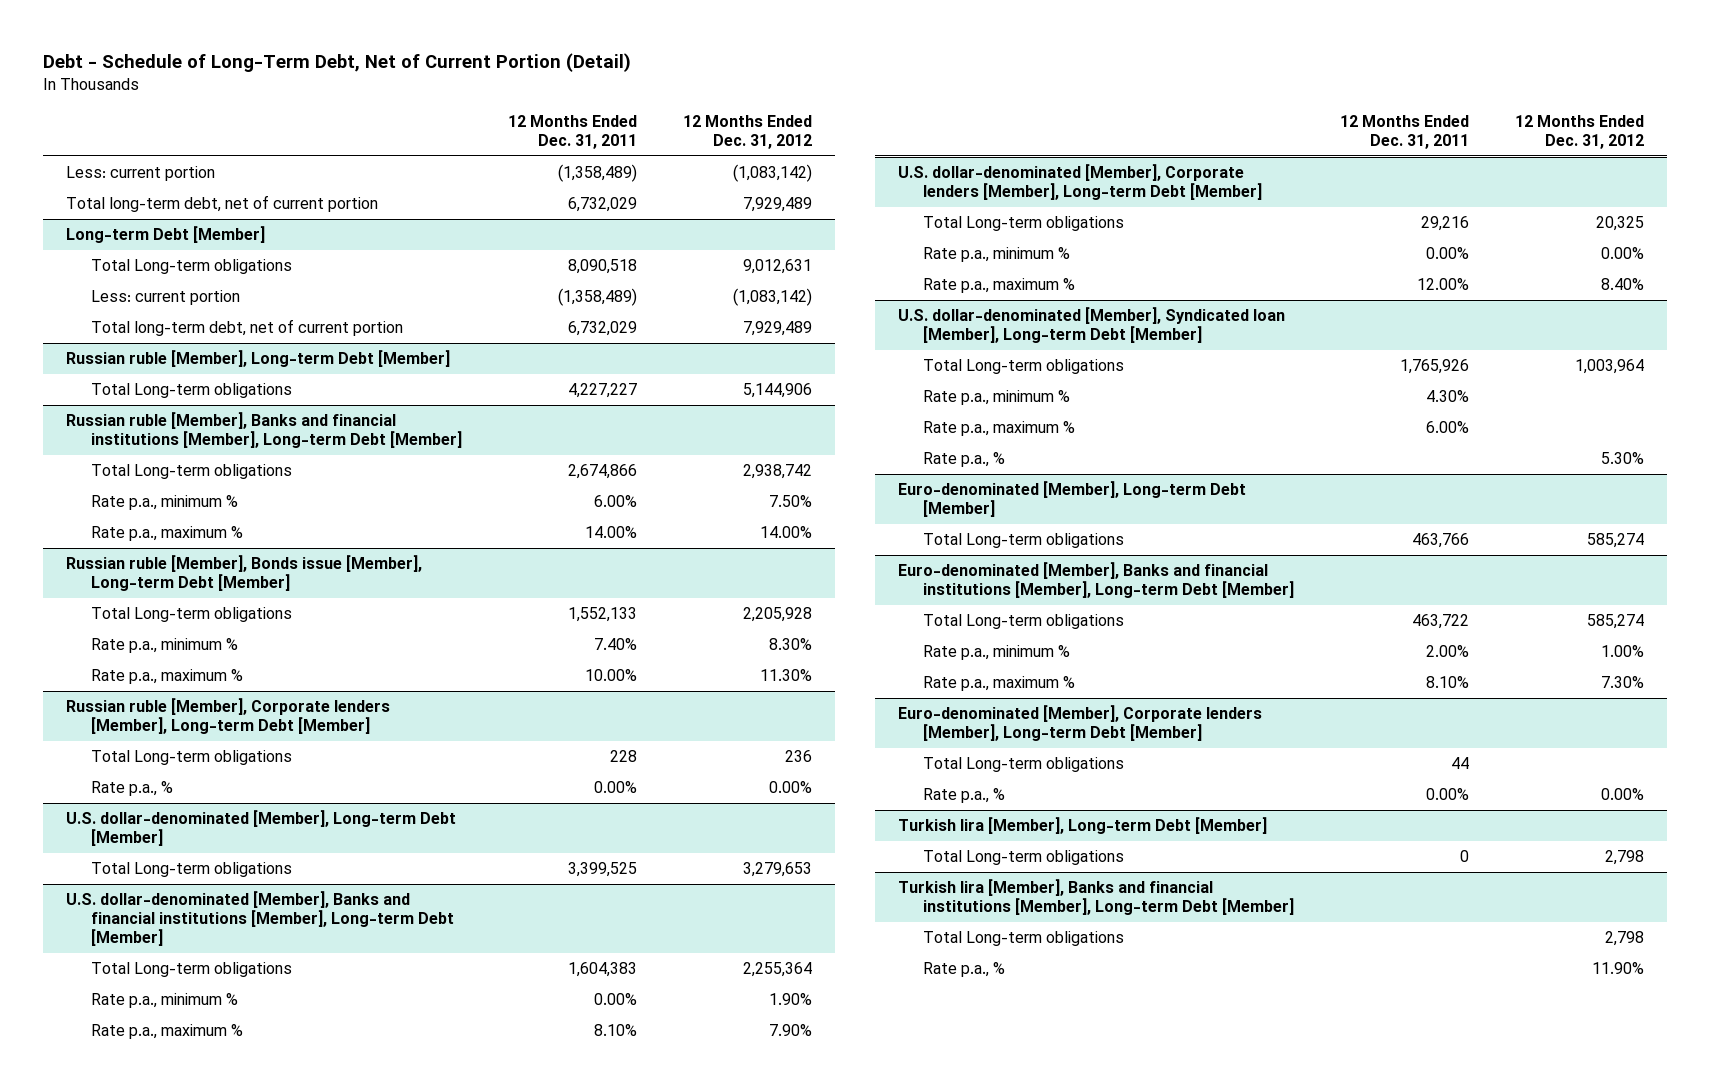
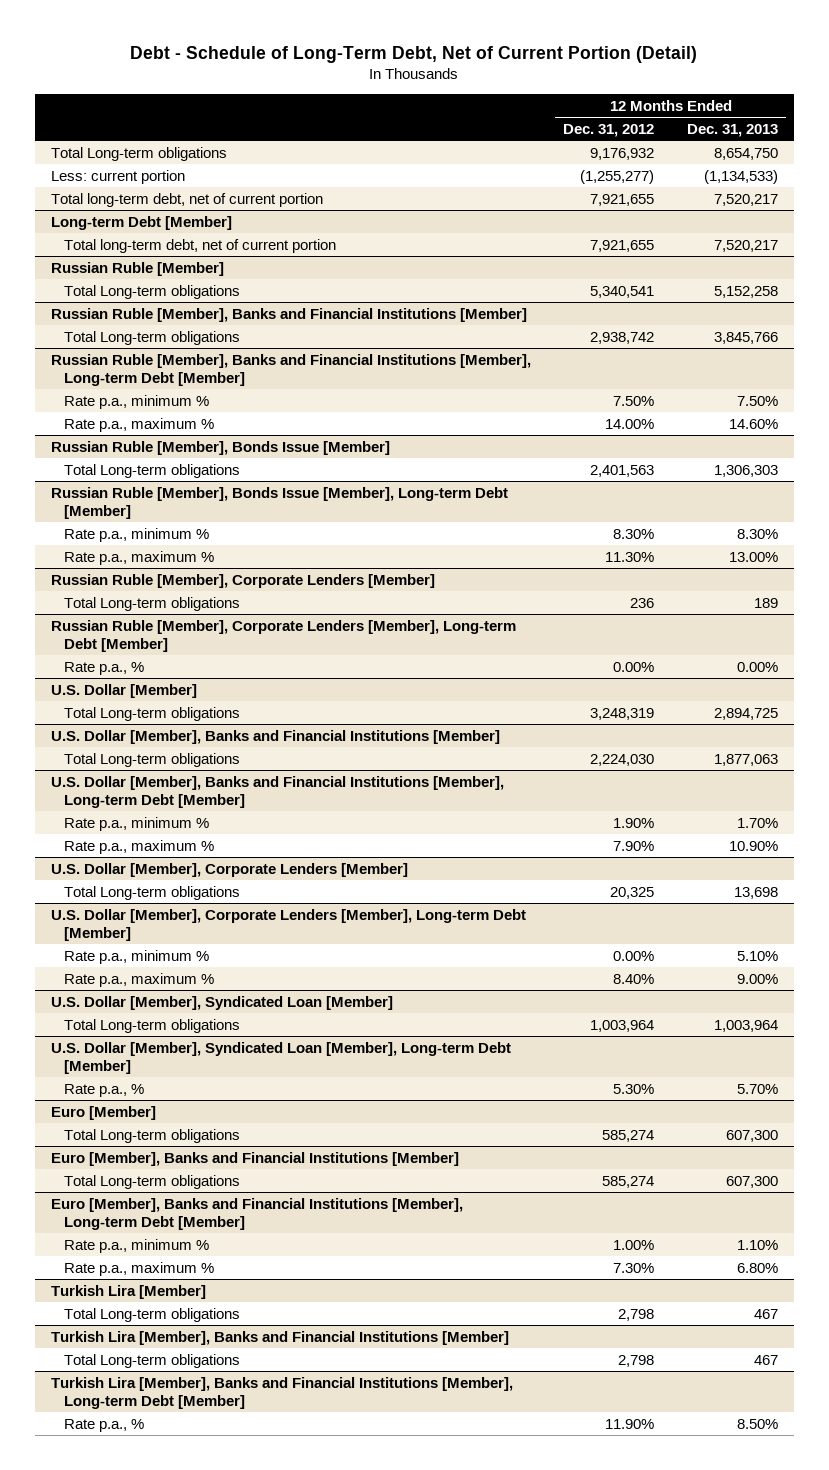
- | 12 Months Ended Dec. 31, 2011 | 12 Months Ended Dec. 31, 2012
+ | 12 Months Ended Dec. 31, 2012 | 12 Months Ended Dec. 31, 2013
- Less: current portion | (1,358,489) | (1,083,142)
- Total long-term debt, net of current portion | 6,732,029 | 7,929,489
+ Total Long-term obligations | 9,176,932 | 8,654,750
+ Less: current portion | (1,255,277) | (1,134,533)
+ Total long-term debt, net of current portion | 7,921,655 | 7,520,217
@ Long-term Debt [Member]
- Total Long-term obligations | 8,090,518 | 9,012,631
- Less: current portion | (1,358,489) | (1,083,142)
- Total long-term debt, net of current portion | 6,732,029 | 7,929,489
- Russian ruble [Member], Long-term Debt [Member]
- Total Long-term obligations | 4,227,227 | 5,144,906
- Russian ruble [Member], Banks and financial institutions [Member], Long-term Debt [Member]
@ Long-term Debt [Member]
+ Total long-term debt, net of current portion | 7,921,655 | 7,520,217
+ Russian Ruble [Member]
+ Total Long-term obligations | 5,340,541 | 5,152,258
+ Russian Ruble [Member], Banks and Financial Institutions [Member]
+ Russian Ruble [Member], Banks and Financial Institutions [Member], Long-term Debt [Member]
- Russian ruble [Member], Bonds issue [Member], Long-term Debt [Member]
- Total Long-term obligations | 1,552,133 | 2,205,928
+ Russian Ruble [Member], Bonds Issue [Member]
+ Total Long-term obligations | 2,401,563 | 1,306,303
+ Russian Ruble [Member], Bonds Issue [Member], Long-term Debt [Member]
- Russian ruble [Member], Corporate lenders [Member], Long-term Debt [Member]
+ Russian Ruble [Member], Corporate Lenders [Member]
+ Russian Ruble [Member], Corporate Lenders [Member], Long-term Debt [Member]
- U.S. dollar-denominated [Member], Long-term Debt [Member]
- Total Long-term obligations | 3,399,525 | 3,279,653
- U.S. dollar-denominated [Member], Banks and financial institutions [Member], Long-term Debt [Member]
- Total Long-term obligations | 1,604,383 | 2,255,364
+ U.S. Dollar [Member]
+ Total Long-term obligations | 3,248,319 | 2,894,725
+ U.S. Dollar [Member], Banks and Financial Institutions [Member]
+ Total Long-term obligations | 2,224,030 | 1,877,063
+ U.S. Dollar [Member], Banks and Financial Institutions [Member], Long-term Debt [Member]
- U.S. dollar-denominated [Member], Corporate lenders [Member], Long-term Debt [Member]
+ U.S. Dollar [Member], Corporate Lenders [Member]
+ U.S. Dollar [Member], Corporate Lenders [Member], Long-term Debt [Member]
- U.S. dollar-denominated [Member], Syndicated loan [Member], Long-term Debt [Member]
+ U.S. Dollar [Member], Syndicated Loan [Member]
- Rate p.a., minimum % | 4.30% |
- Rate p.a., maximum % | 6.00% |
+ U.S. Dollar [Member], Syndicated Loan [Member], Long-term Debt [Member]
- Euro-denominated [Member], Long-term Debt [Member]
+ Euro [Member]
- Euro-denominated [Member], Banks and financial institutions [Member], Long-term Debt [Member]
+ Euro [Member], Banks and Financial Institutions [Member]
+ Euro [Member], Banks and Financial Institutions [Member], Long-term Debt [Member]
- Euro-denominated [Member], Corporate lenders [Member], Long-term Debt [Member]
- Total Long-term obligations | 44 |
- Rate p.a., % | 0.00% | 0.00%
- Turkish lira [Member], Long-term Debt [Member]
+ Turkish Lira [Member]
- Turkish lira [Member], Banks and financial institutions [Member], Long-term Debt [Member]
+ Turkish Lira [Member], Banks and Financial Institutions [Member]
+ Turkish Lira [Member], Banks and Financial Institutions [Member], Long-term Debt [Member]

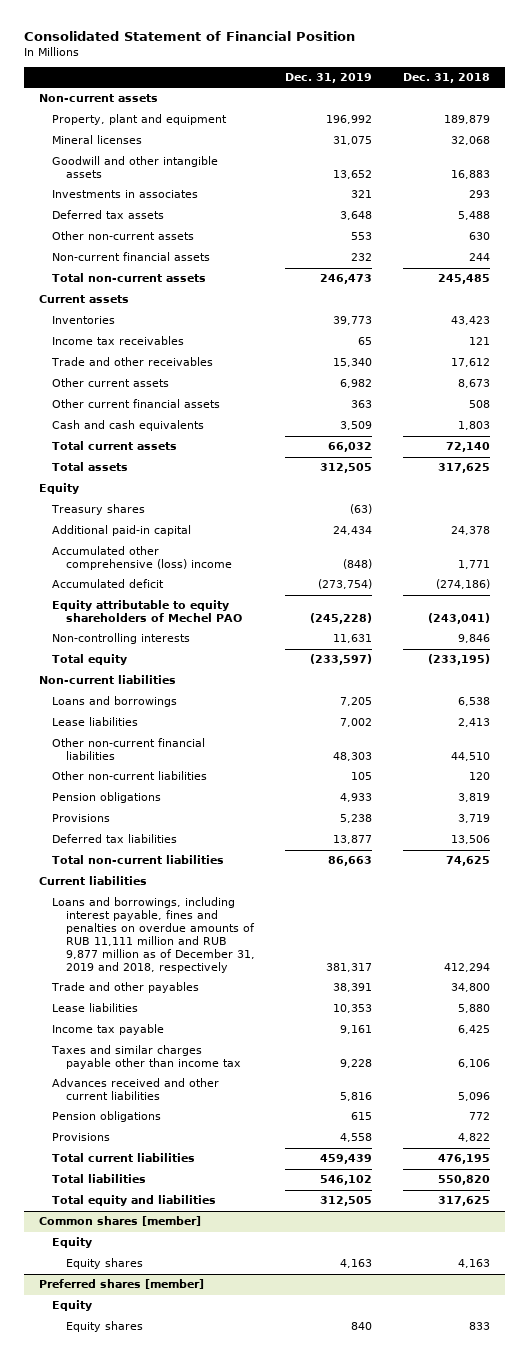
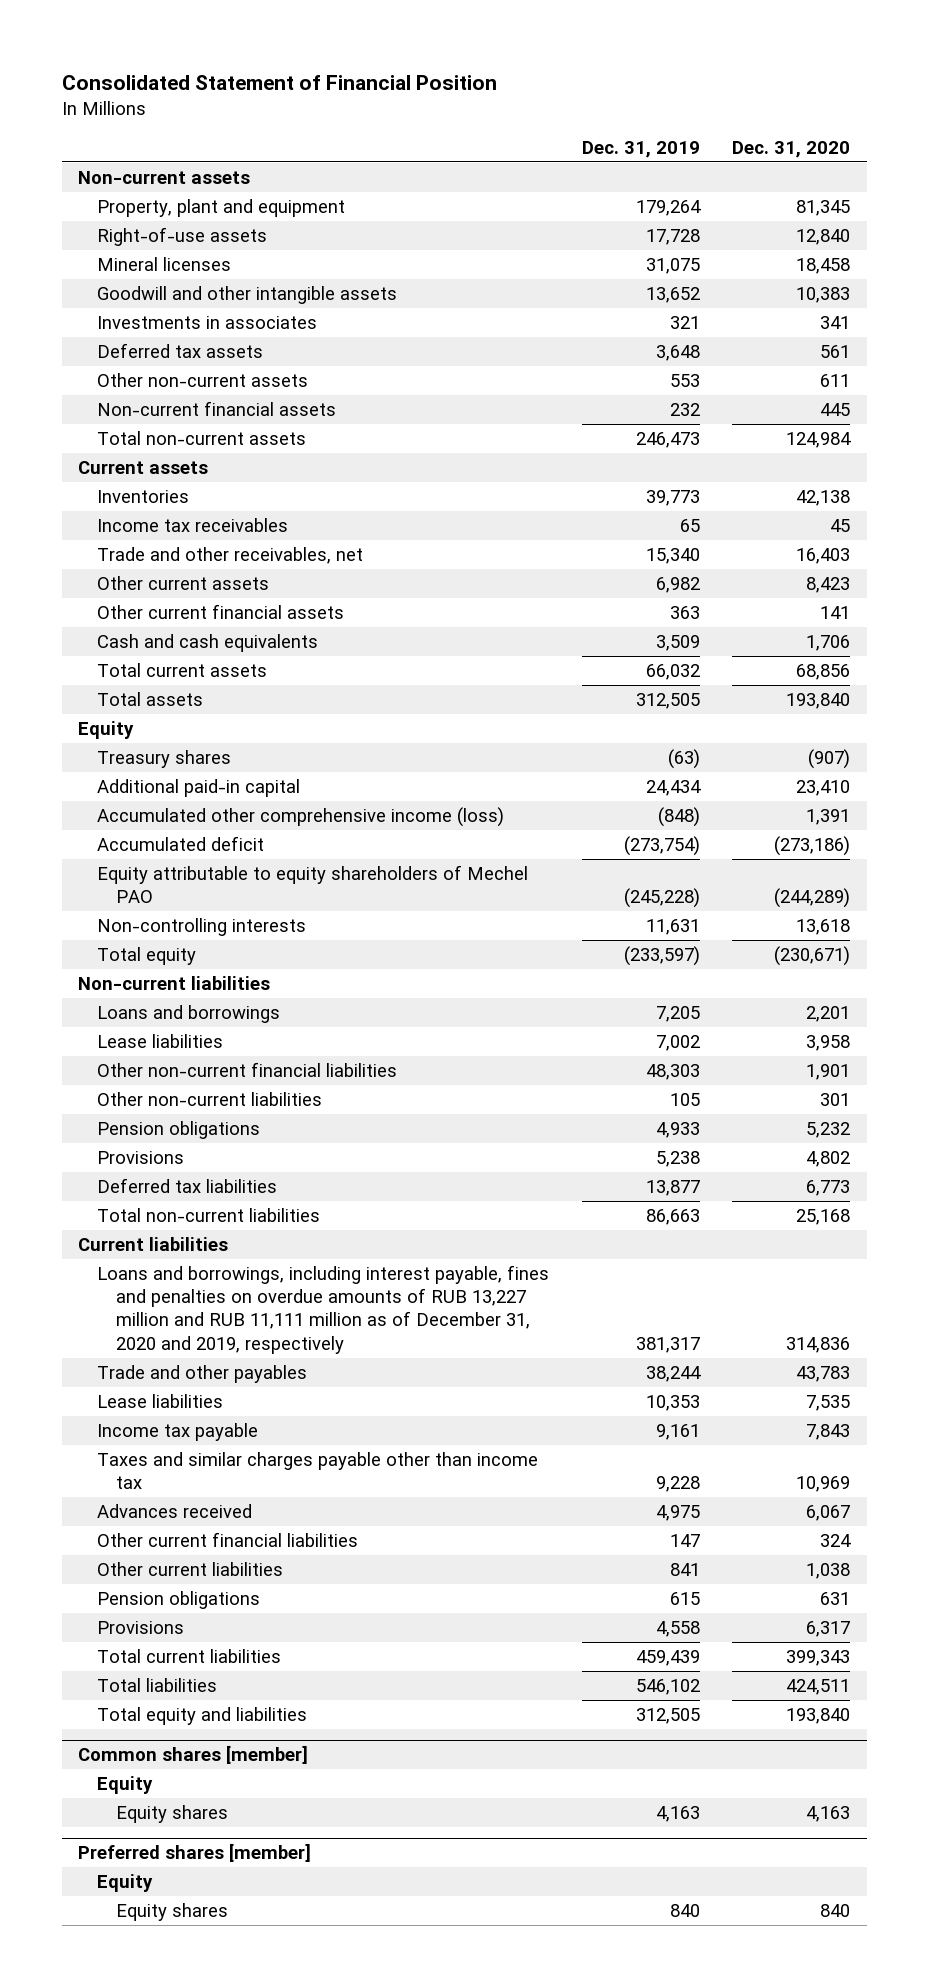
- | Dec. 31, 2019 | Dec. 31, 2018
+ | Dec. 31, 2019 | Dec. 31, 2020
- Property, plant and equipment | 196,992 | 189,879
+ Property, plant and equipment | 179,264 | 81,345
+ Right-of-use assets | 17,728 | 12,840
- Trade and other receivables | 15,340 | 17,612
+ Trade and other receivables, net | 15,340 | 16,403
- Accumulated other comprehensive (loss) income | (848) | 1,771
+ Accumulated other comprehensive income (loss) | (848) | 1,391
- Loans and borrowings, including interest payable, fines and penalties on overdue amounts of RUB 11,111 million and RUB 9,877 million as of December 31, 2019 and 2018, respectively | 381,317 | 412,294
- Trade and other payables | 38,391 | 34,800
+ Loans and borrowings, including interest payable, fines and penalties on overdue amounts of RUB 13,227 million and RUB 11,111 million as of December 31, 2020 and 2019, respectively | 381,317 | 314,836
+ Trade and other payables | 38,244 | 43,783
- Advances received and other current liabilities | 5,816 | 5,096
+ Advances received | 4,975 | 6,067
+ Other current financial liabilities | 147 | 324
+ Other current liabilities | 841 | 1,038

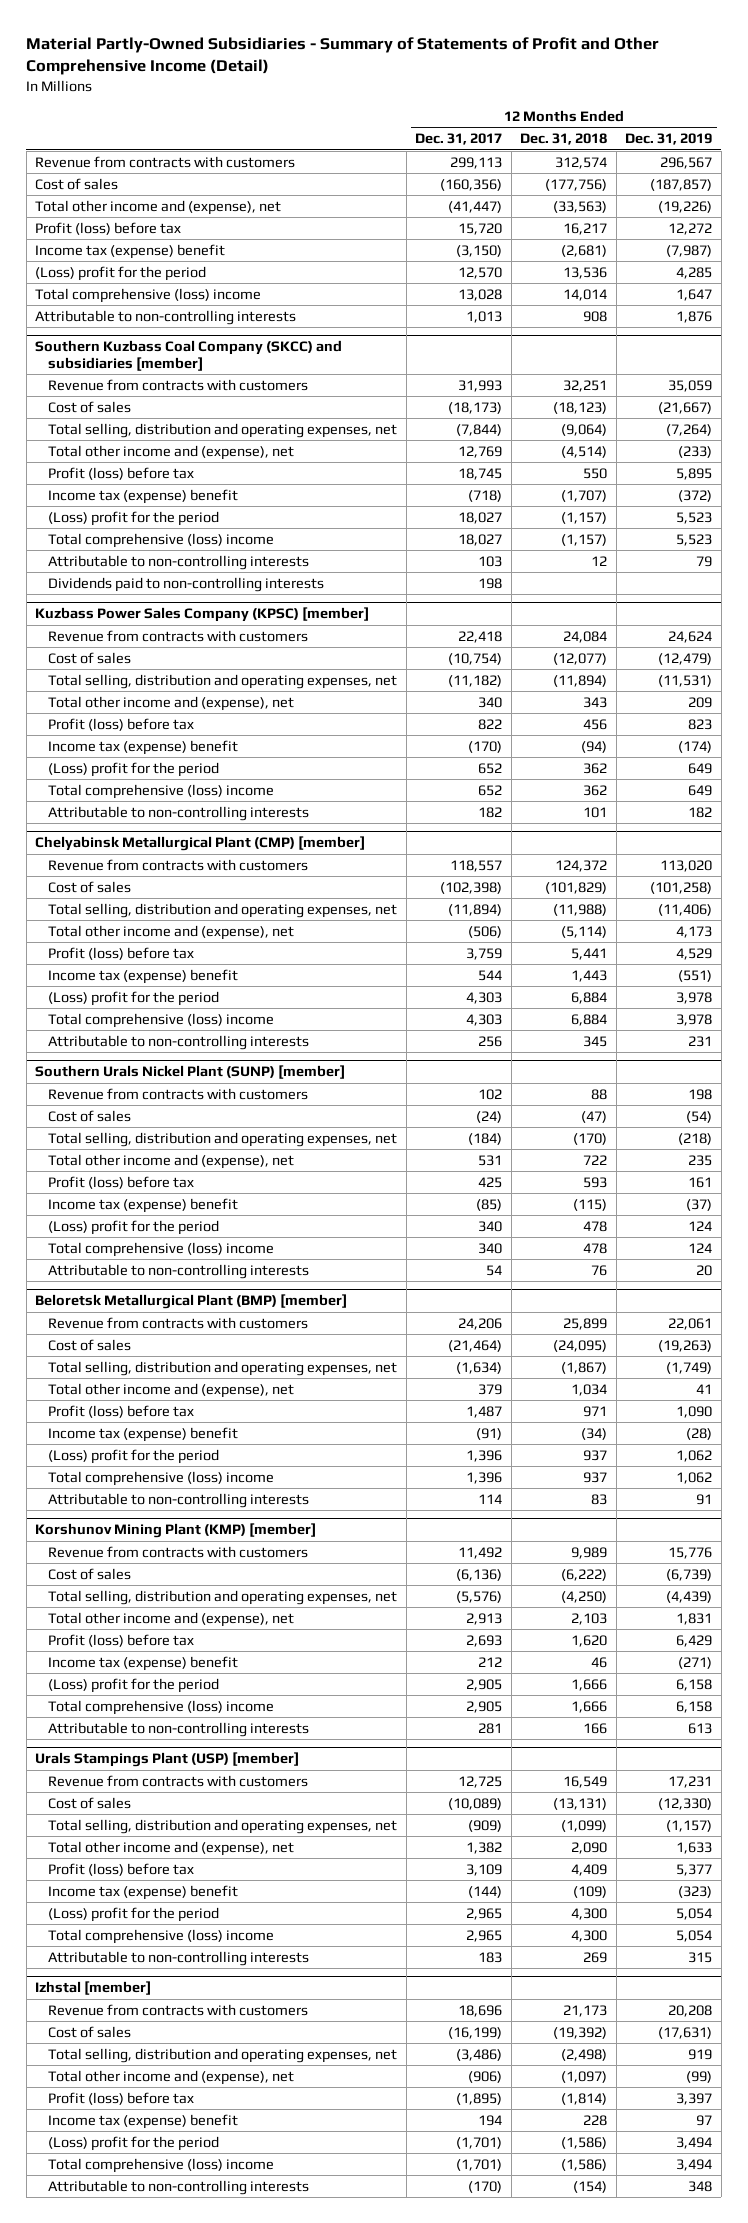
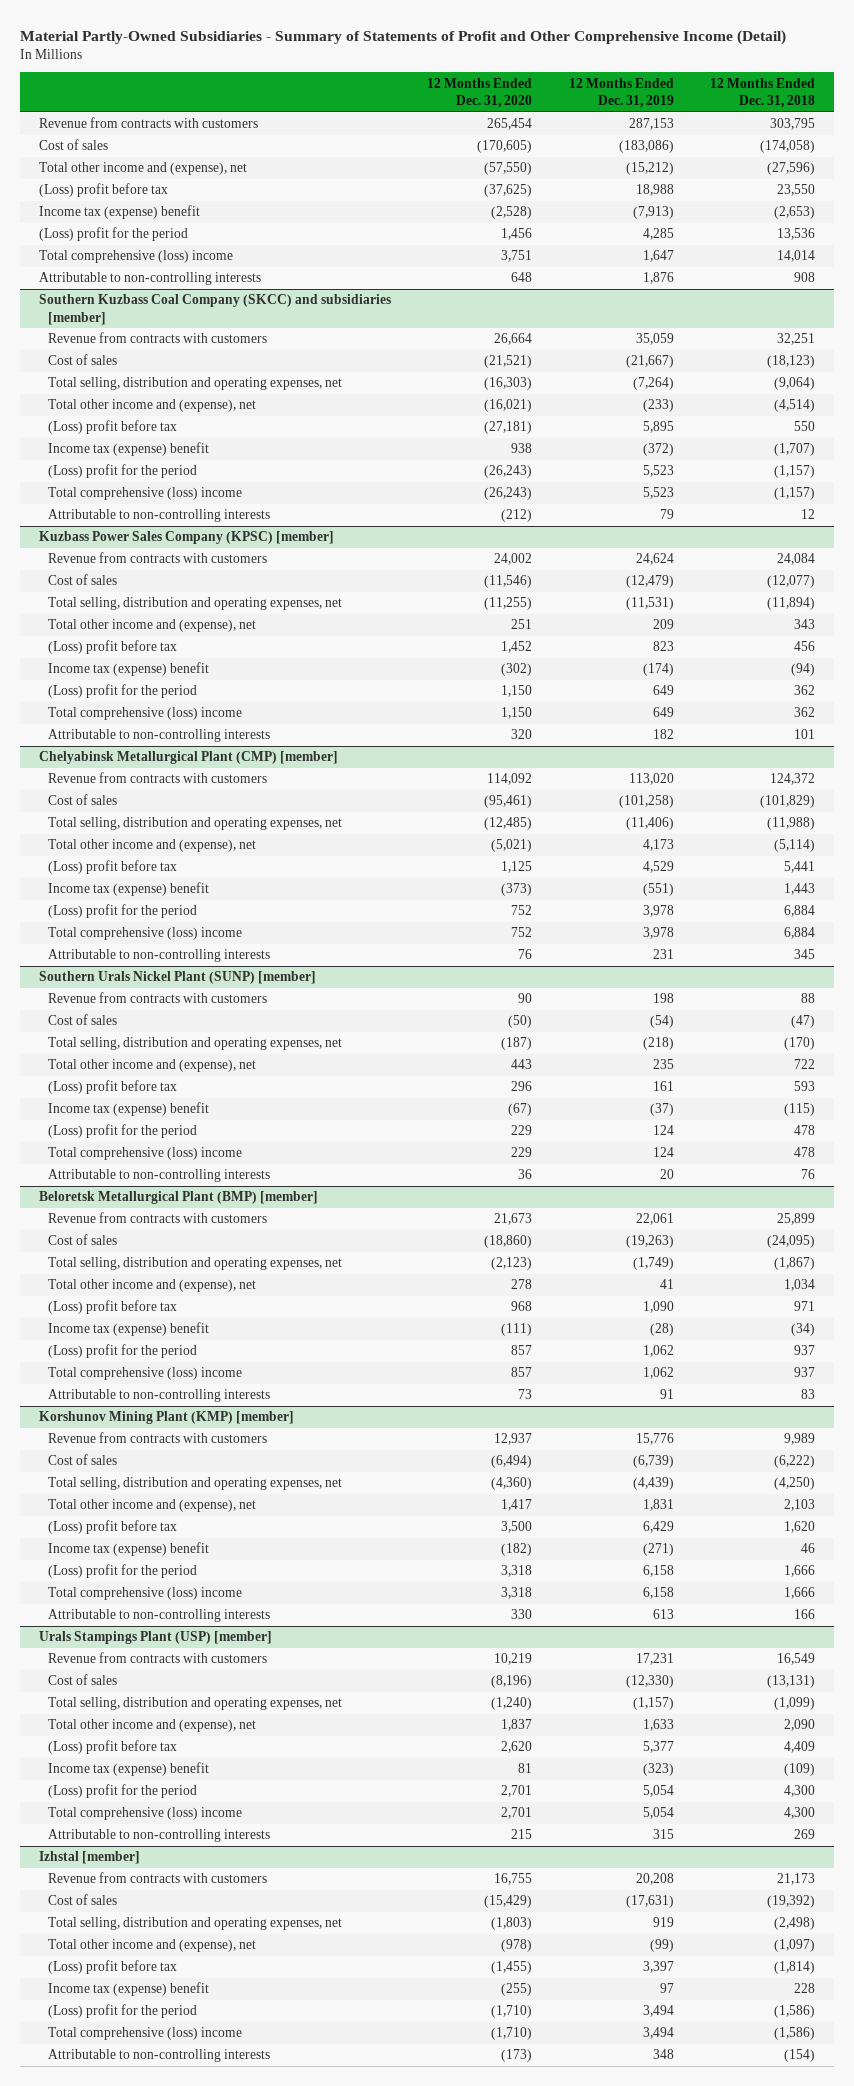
- | 12 Months Ended Dec. 31, 2017 | 12 Months Ended Dec. 31, 2018 | 12 Months Ended Dec. 31, 2019
+ | 12 Months Ended Dec. 31, 2020 | 12 Months Ended Dec. 31, 2019 | 12 Months Ended Dec. 31, 2018
- Revenue from contracts with customers | 299,113 | 312,574 | 296,567
- Cost of sales | (160,356) | (177,756) | (187,857)
- Total other income and (expense), net | (41,447) | (33,563) | (19,226)
- Profit (loss) before tax | 15,720 | 16,217 | 12,272
- Income tax (expense) benefit | (3,150) | (2,681) | (7,987)
+ Revenue from contracts with customers | 265,454 | 287,153 | 303,795
+ Cost of sales | (170,605) | (183,086) | (174,058)
+ Total other income and (expense), net | (57,550) | (15,212) | (27,596)
+ (Loss) profit before tax | (37,625) | 18,988 | 23,550
+ Income tax (expense) benefit | (2,528) | (7,913) | (2,653)
@ Southern Kuzbass Coal Company (SKCC) and subsidiaries [member]
- Profit (loss) before tax | 18,745 | 550 | 5,895
+ (Loss) profit before tax | (27,181) | 5,895 | 550
- Dividends paid to non-controlling interests | 198 | |
@ Kuzbass Power Sales Company (KPSC) [member]
- Profit (loss) before tax | 822 | 456 | 823
+ (Loss) profit before tax | 1,452 | 823 | 456
@ Chelyabinsk Metallurgical Plant (CMP) [member]
- Profit (loss) before tax | 3,759 | 5,441 | 4,529
+ (Loss) profit before tax | 1,125 | 4,529 | 5,441
@ Southern Urals Nickel Plant (SUNP) [member]
- Profit (loss) before tax | 425 | 593 | 161
+ (Loss) profit before tax | 296 | 161 | 593
@ Beloretsk Metallurgical Plant (BMP) [member]
- Profit (loss) before tax | 1,487 | 971 | 1,090
+ (Loss) profit before tax | 968 | 1,090 | 971
@ Korshunov Mining Plant (KMP) [member]
- Profit (loss) before tax | 2,693 | 1,620 | 6,429
+ (Loss) profit before tax | 3,500 | 6,429 | 1,620
@ Urals Stampings Plant (USP) [member]
- Profit (loss) before tax | 3,109 | 4,409 | 5,377
+ (Loss) profit before tax | 2,620 | 5,377 | 4,409
@ Izhstal [member]
- Profit (loss) before tax | (1,895) | (1,814) | 3,397
+ (Loss) profit before tax | (1,455) | 3,397 | (1,814)

